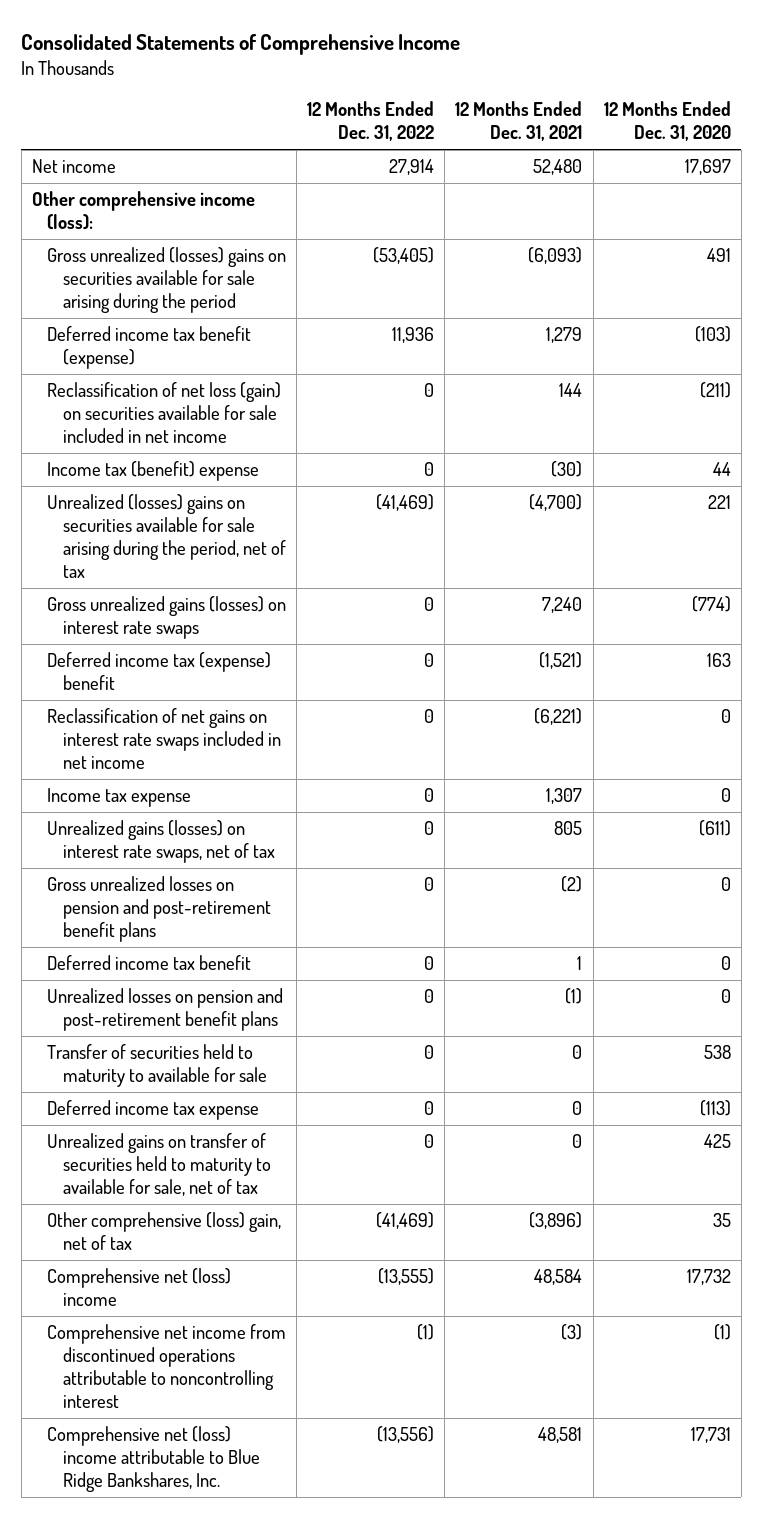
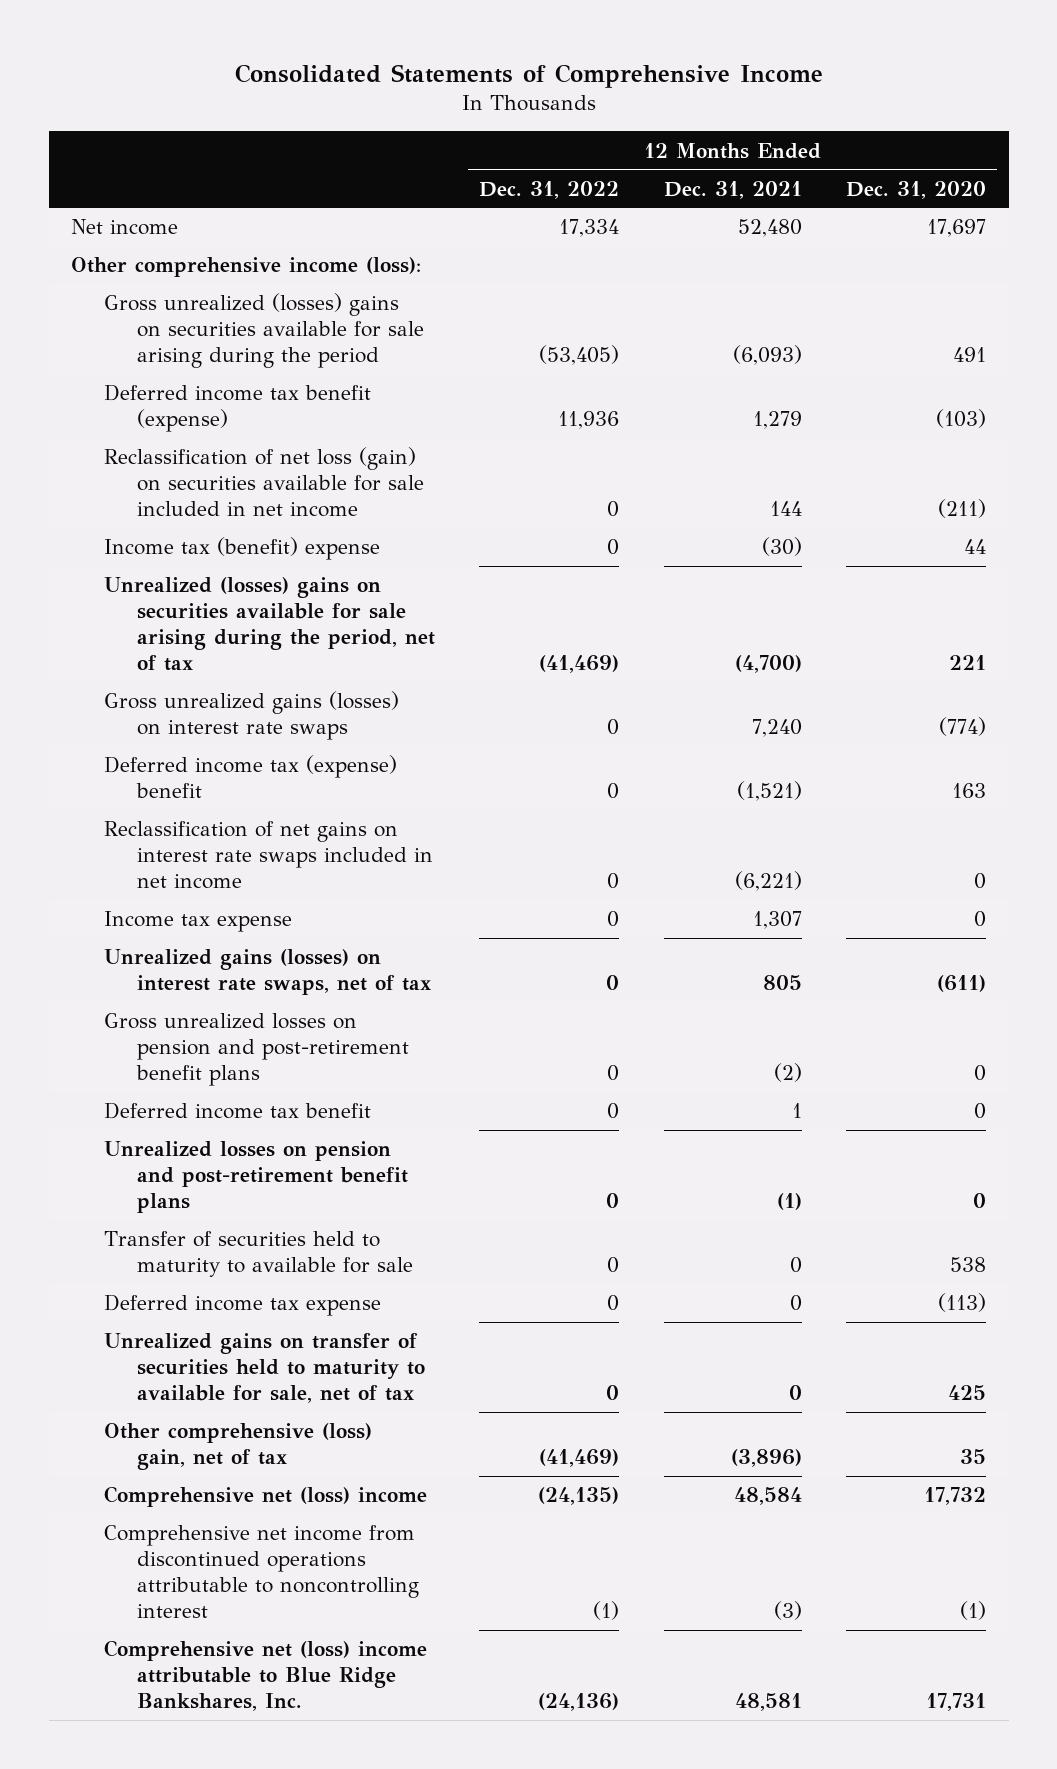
- Net income | 27,914 | 52,480 | 17,697
+ Net income | 17,334 | 52,480 | 17,697
- Comprehensive net (loss) income | (13,555) | 48,584 | 17,732
+ Comprehensive net (loss) income | (24,135) | 48,584 | 17,732
- Comprehensive net (loss) income attributable to Blue Ridge Bankshares, Inc. | (13,556) | 48,581 | 17,731
+ Comprehensive net (loss) income attributable to Blue Ridge Bankshares, Inc. | (24,136) | 48,581 | 17,731

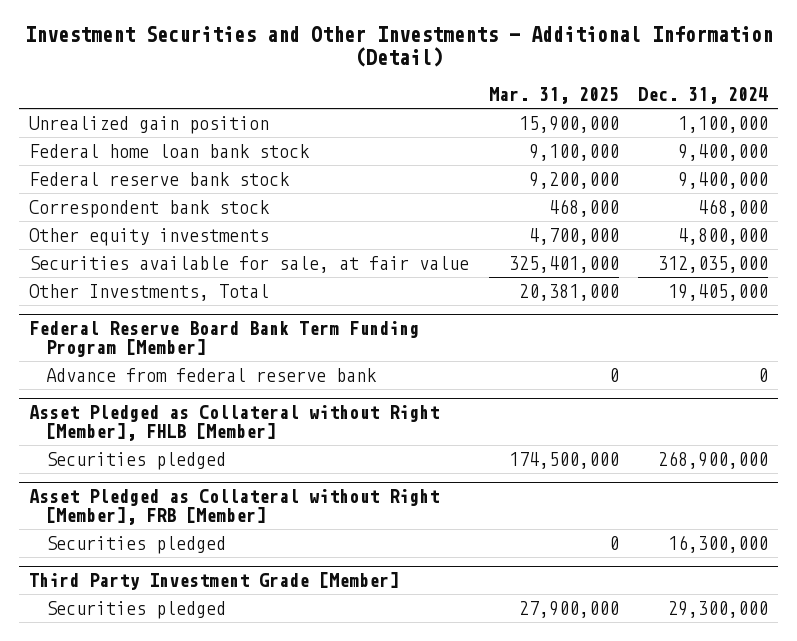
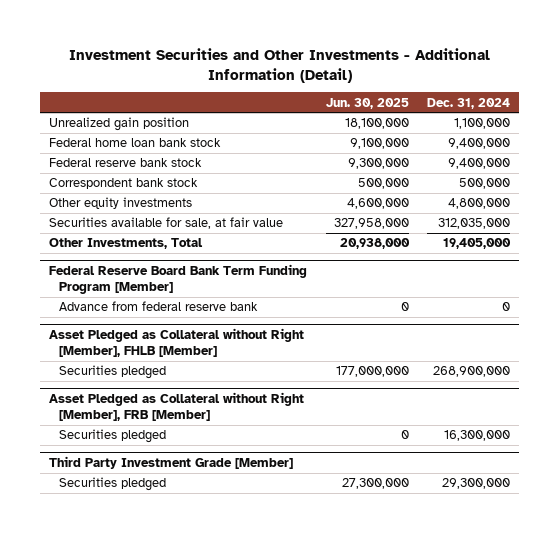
- | Mar. 31, 2025 | Dec. 31, 2024
+ | Jun. 30, 2025 | Dec. 31, 2024
- Correspondent bank stock | 468,000 | 468,000
+ Correspondent bank stock | 500,000 | 500,000

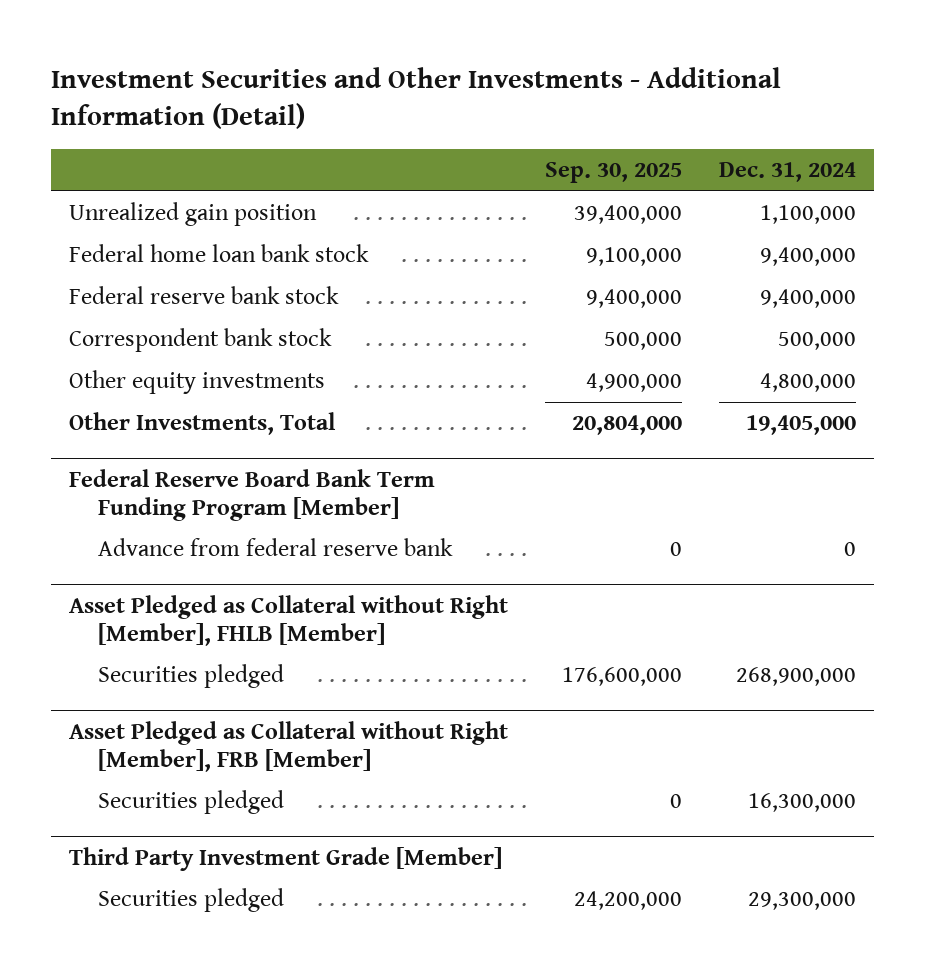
- | Jun. 30, 2025 | Dec. 31, 2024
+ | Sep. 30, 2025 | Dec. 31, 2024
- Securities available for sale, at fair value | 327,958,000 | 312,035,000

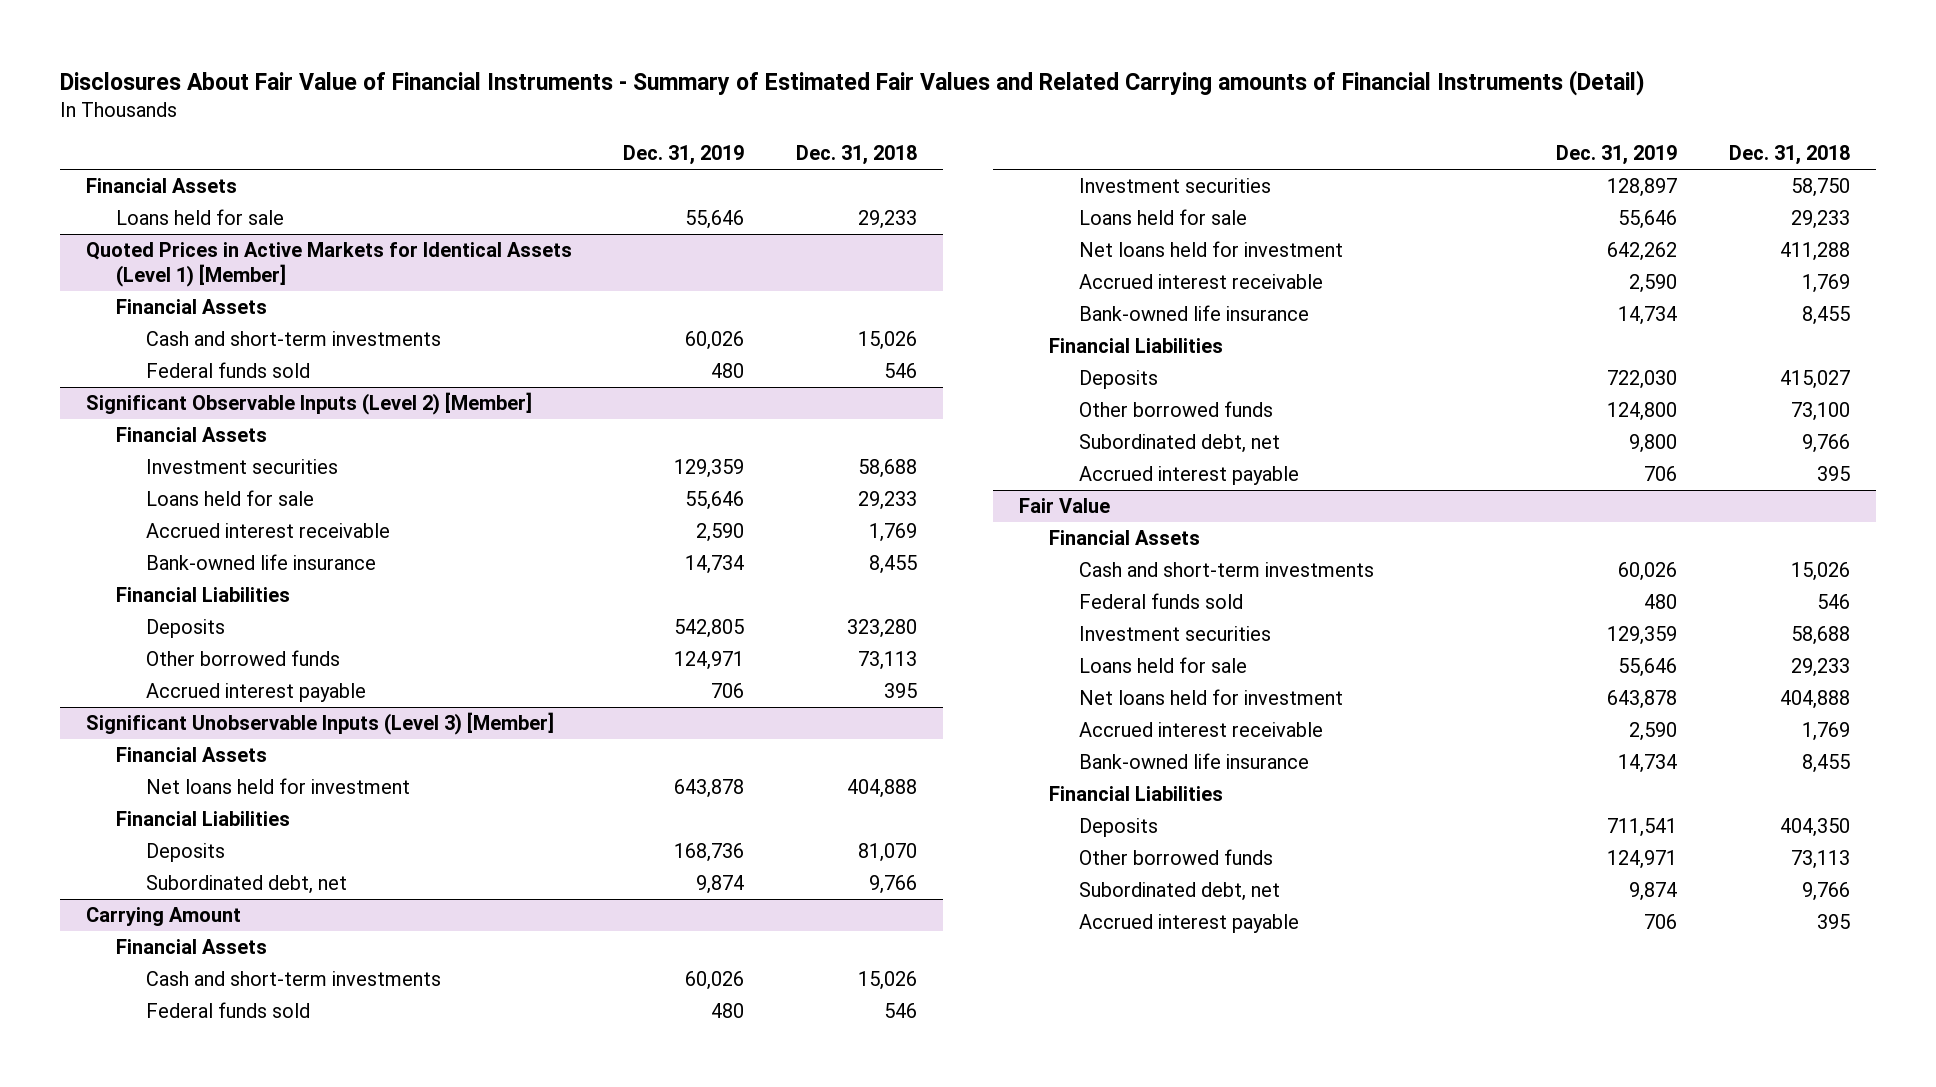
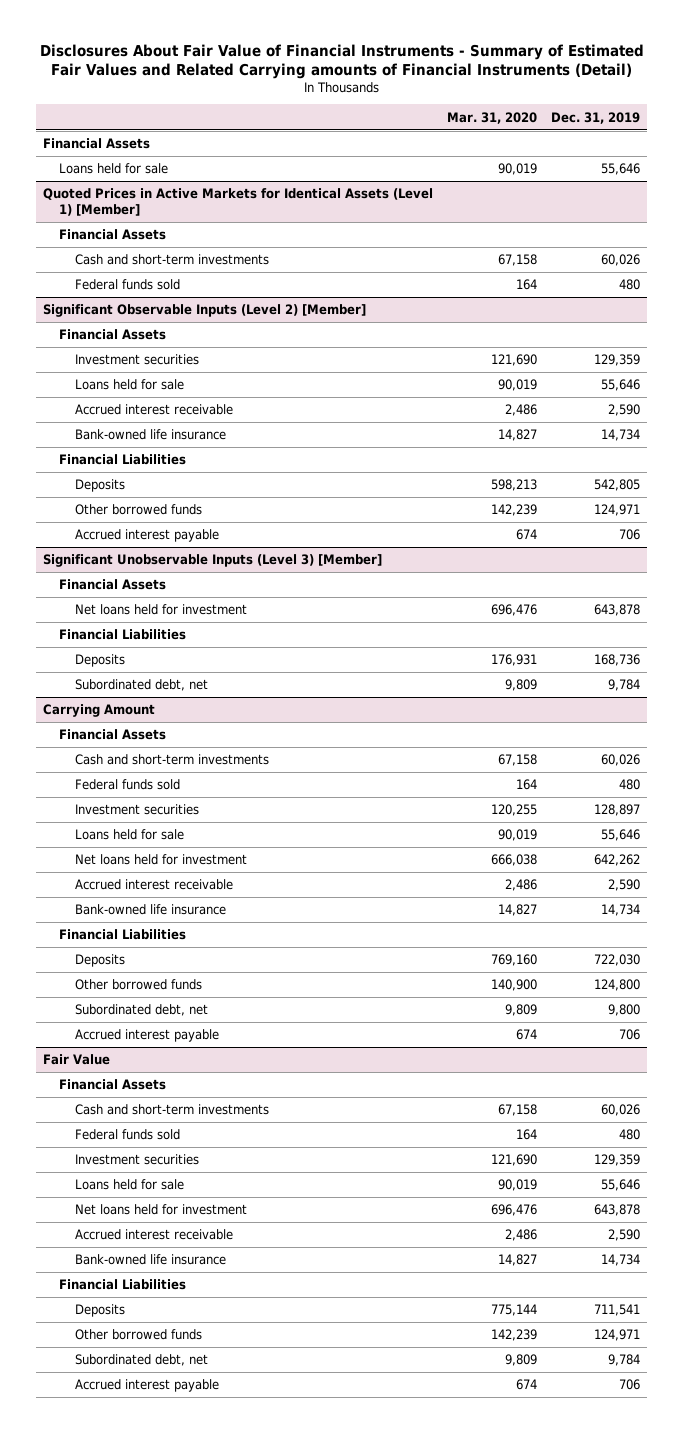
- | Dec. 31, 2019 | Dec. 31, 2018
+ | Mar. 31, 2020 | Dec. 31, 2019
@ Significant Unobservable Inputs (Level 3) [Member]
- Subordinated debt, net | 9,874 | 9,766
+ Subordinated debt, net | 9,809 | 9,784
@ Fair Value
- Subordinated debt, net | 9,874 | 9,766
+ Subordinated debt, net | 9,809 | 9,784

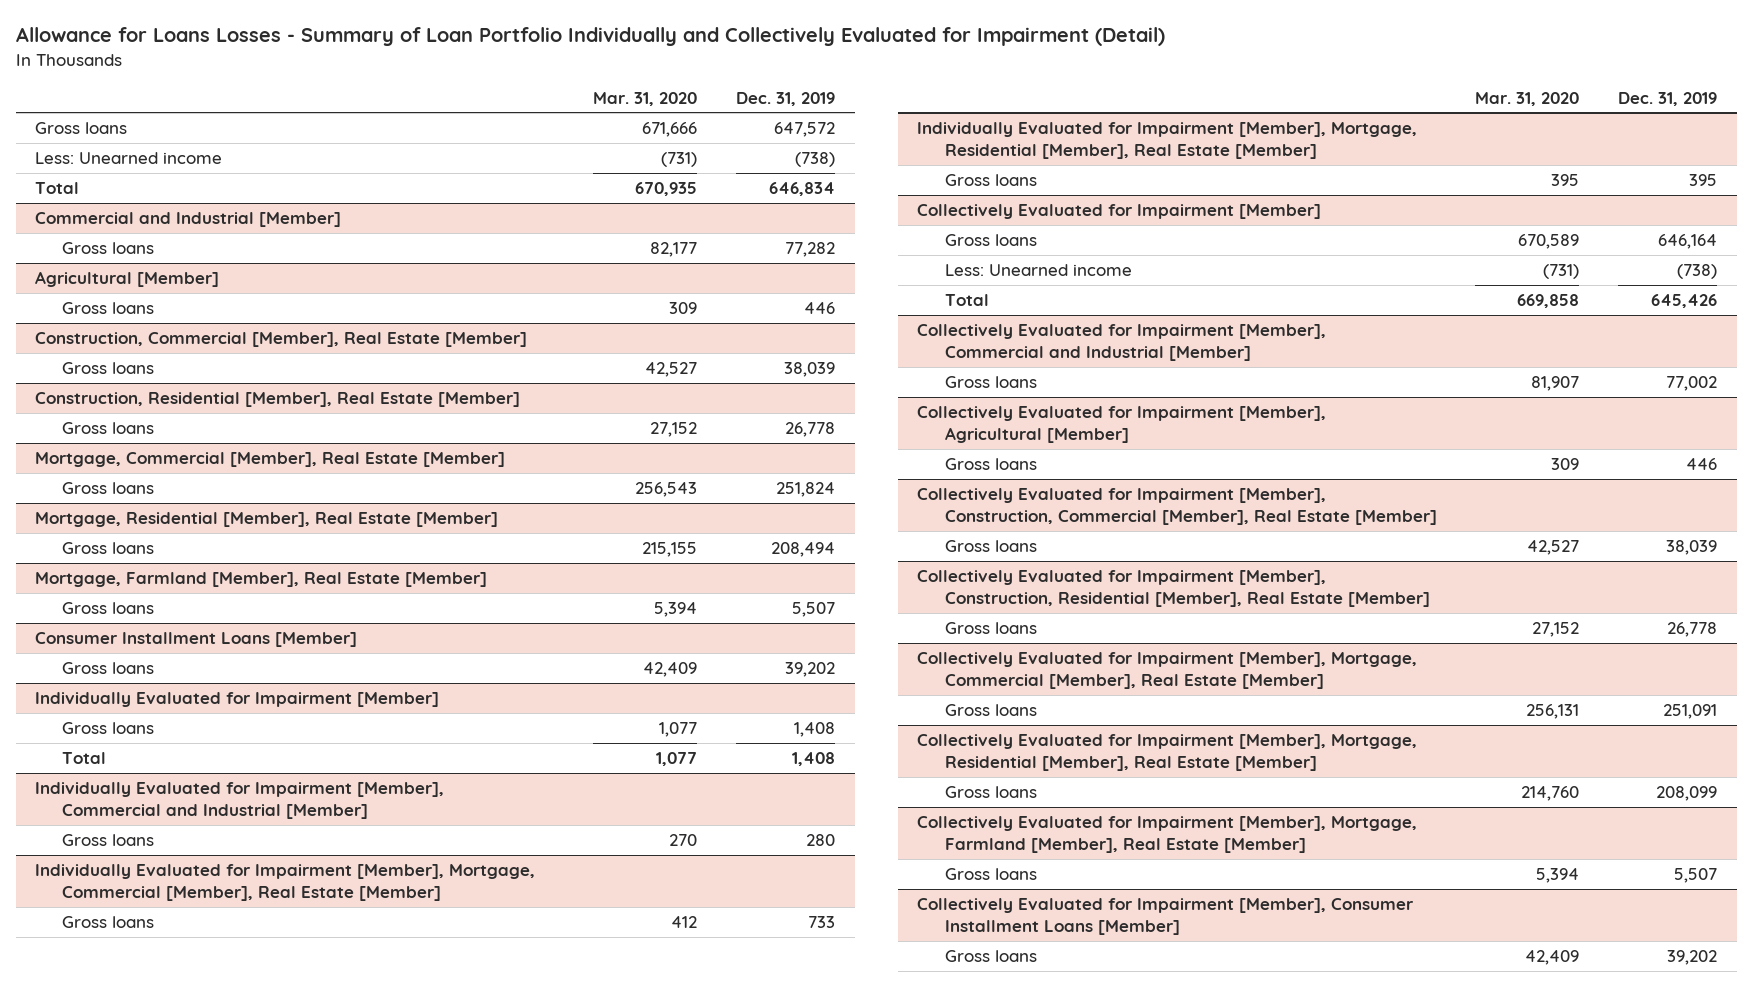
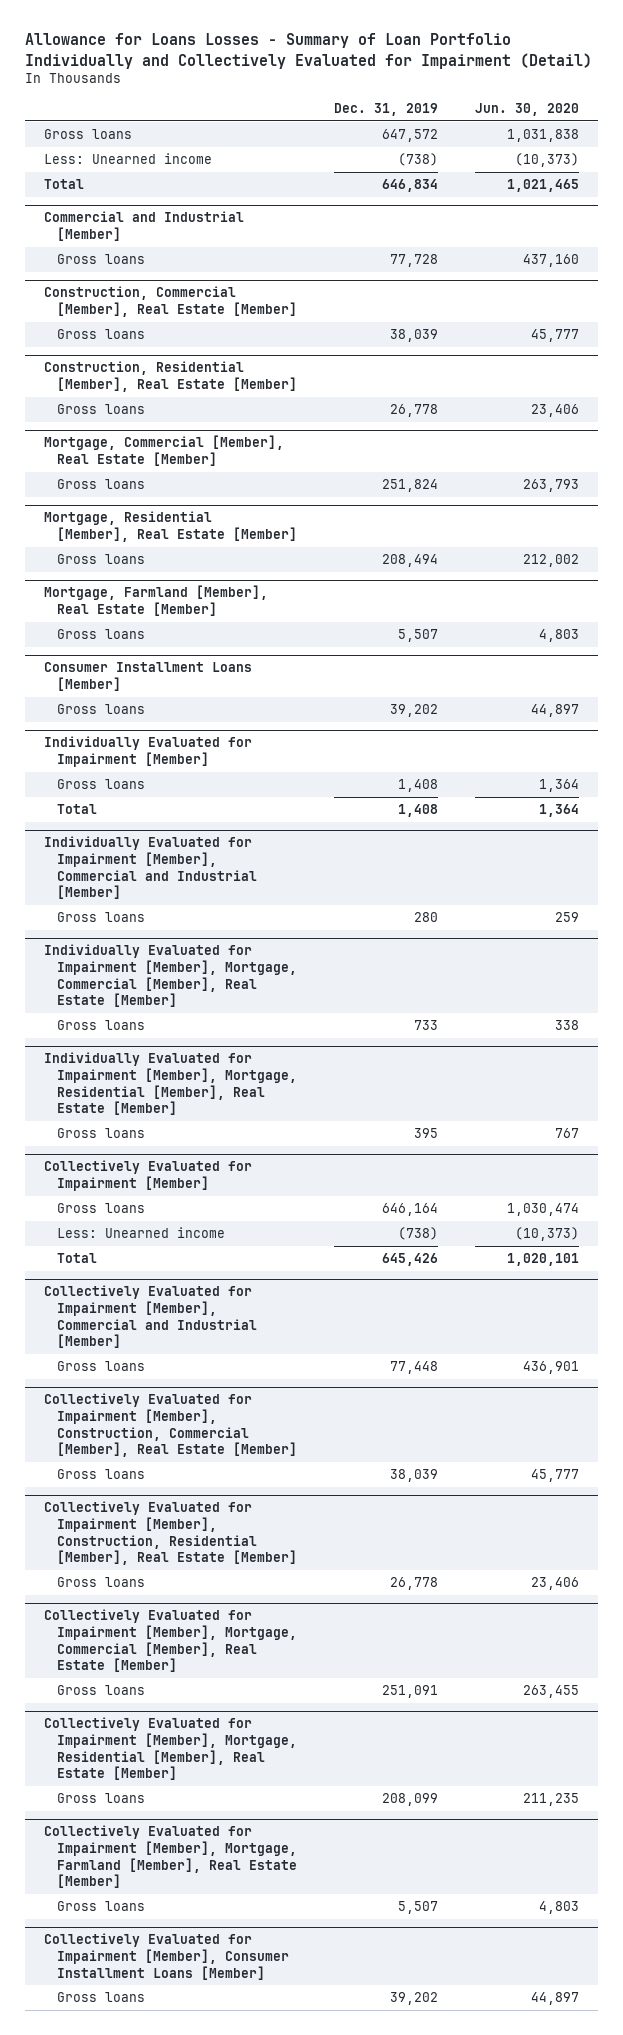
- | Mar. 31, 2020 | Dec. 31, 2019
+ | Dec. 31, 2019 | Jun. 30, 2020
@ Commercial and Industrial [Member]
- Gross loans | 82,177 | 77,282
- Agricultural [Member]
- Gross loans | 309 | 446
@ Commercial and Industrial [Member]
+ Gross loans | 77,728 | 437,160
@ Collectively Evaluated for Impairment [Member], Commercial and Industrial [Member]
- Gross loans | 81,907 | 77,002
- Collectively Evaluated for Impairment [Member], Agricultural [Member]
- Gross loans | 309 | 446
@ Collectively Evaluated for Impairment [Member], Commercial and Industrial [Member]
+ Gross loans | 77,448 | 436,901

